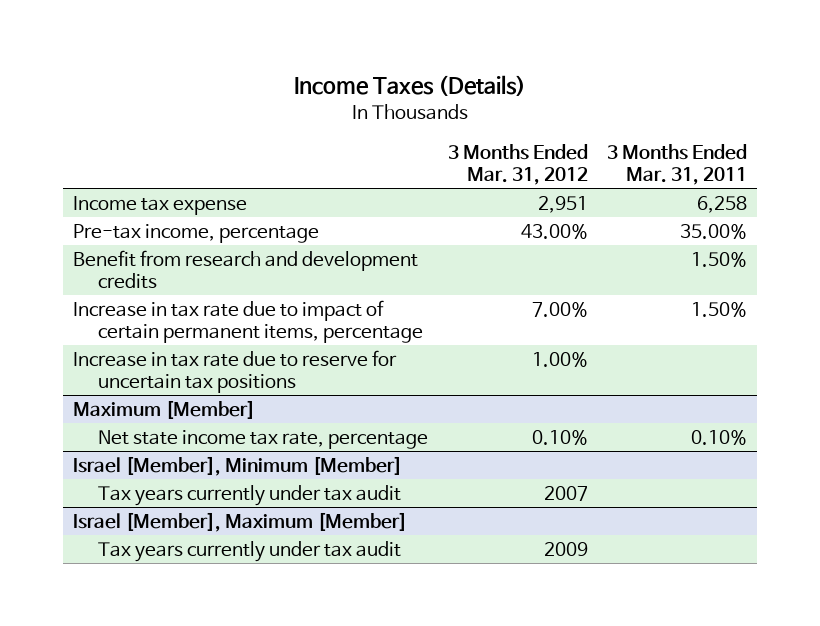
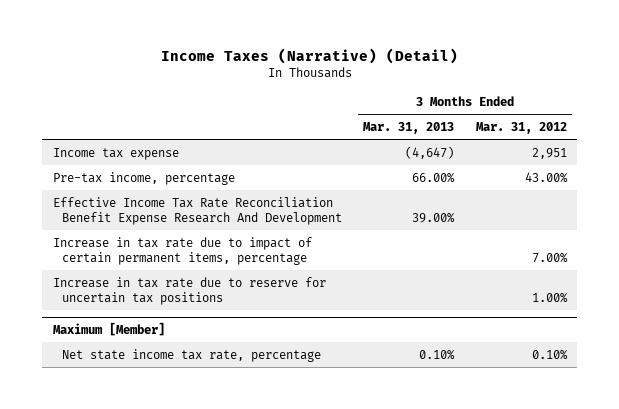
- Income Taxes (Details)
+ Income Taxes (Narrative) (Detail)
- | 3 Months Ended Mar. 31, 2012 | 3 Months Ended Mar. 31, 2011
+ | 3 Months Ended Mar. 31, 2013 | 3 Months Ended Mar. 31, 2012
- Benefit from research and development credits | | 1.50%
+ Effective Income Tax Rate Reconciliation Benefit Expense Research And Development | 39.00% |
- Israel [Member], Minimum [Member]
- Tax years currently under tax audit | 2007 |
- Israel [Member], Maximum [Member]
- Tax years currently under tax audit | 2009 |

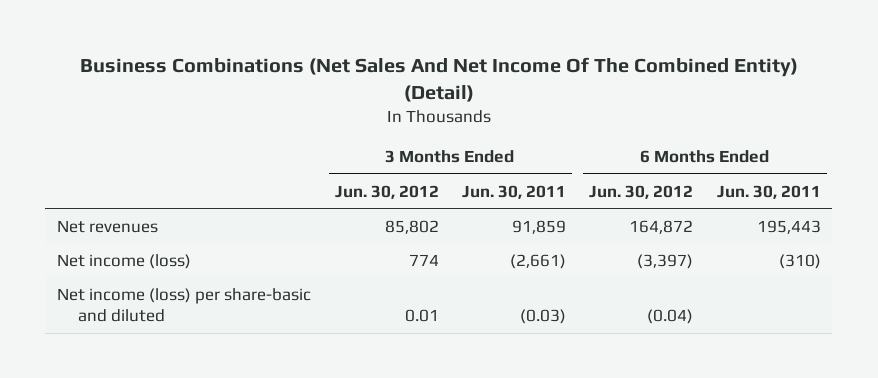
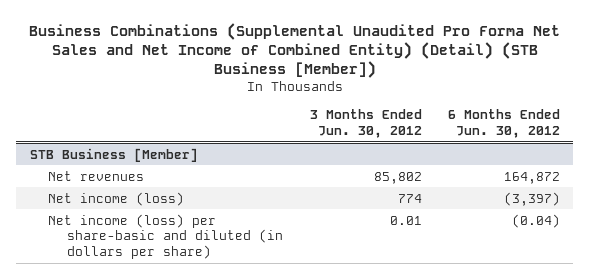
- Business Combinations (Net Sales And Net Income Of The Combined Entity) (Detail)
+ Business Combinations (Supplemental Unaudited Pro Forma Net Sales and Net Income of Combined Entity) (Detail) (STB Business [Member])
- | 3 Months Ended Jun. 30, 2012 | 3 Months Ended Jun. 30, 2011 | 6 Months Ended Jun. 30, 2012 | 6 Months Ended Jun. 30, 2011
+ | 3 Months Ended Jun. 30, 2012 | 6 Months Ended Jun. 30, 2012
+ STB Business [Member]
- Net income (loss) per share-basic and diluted | 0.01 | (0.03) | (0.04) |
+ Net income (loss) per share-basic and diluted (in dollars per share) | 0.01 | (0.04)

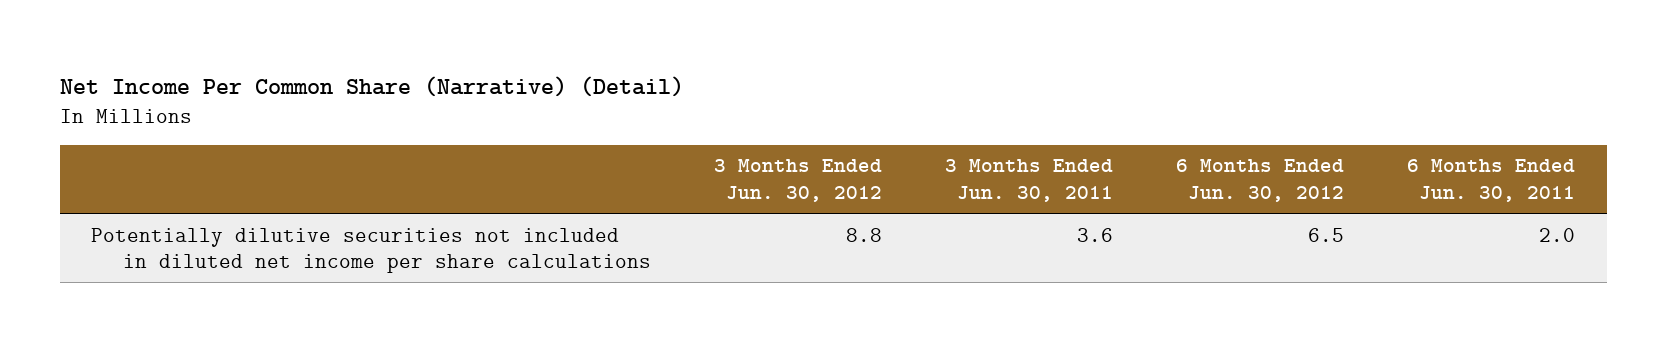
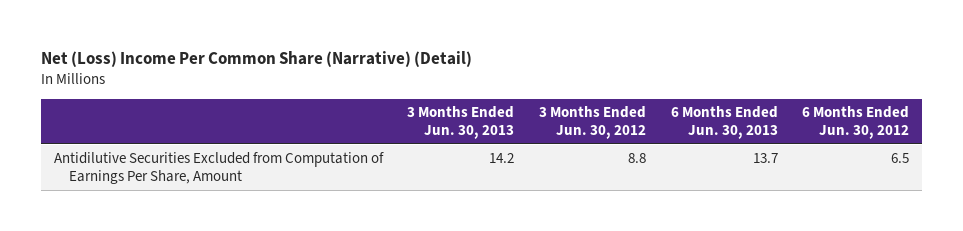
- Net Income Per Common Share (Narrative) (Detail)
+ Net (Loss) Income Per Common Share (Narrative) (Detail)
- | 3 Months Ended Jun. 30, 2012 | 3 Months Ended Jun. 30, 2011 | 6 Months Ended Jun. 30, 2012 | 6 Months Ended Jun. 30, 2011
+ | 3 Months Ended Jun. 30, 2013 | 3 Months Ended Jun. 30, 2012 | 6 Months Ended Jun. 30, 2013 | 6 Months Ended Jun. 30, 2012
- Potentially dilutive securities not included in diluted net income per share calculations | 8.8 | 3.6 | 6.5 | 2.0
+ Antidilutive Securities Excluded from Computation of Earnings Per Share, Amount | 14.2 | 8.8 | 13.7 | 6.5

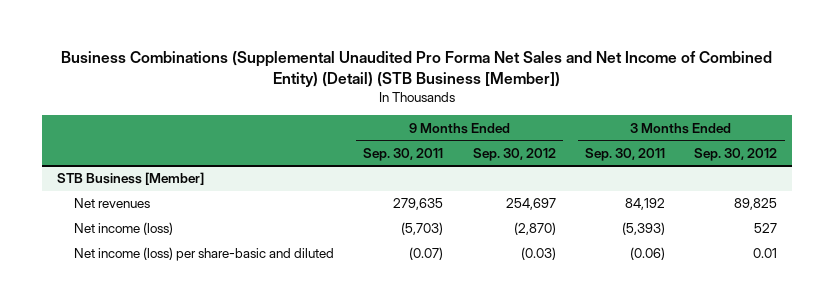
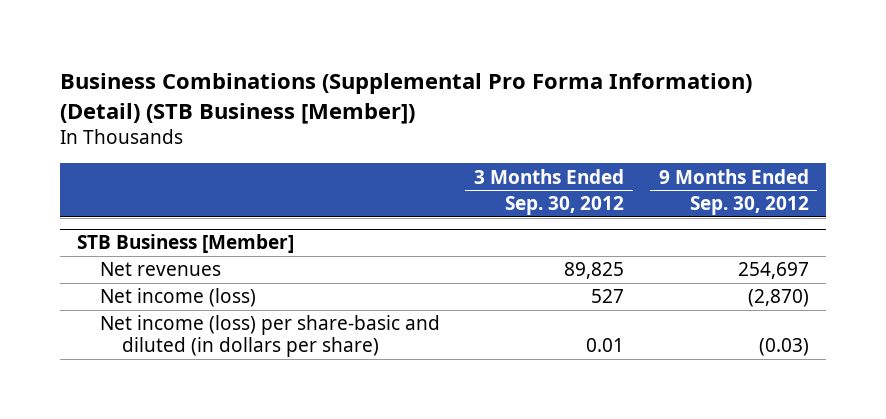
- Business Combinations (Supplemental Unaudited Pro Forma Net Sales and Net Income of Combined Entity) (Detail) (STB Business [Member])
+ Business Combinations (Supplemental Pro Forma Information) (Detail) (STB Business [Member])
- | 9 Months Ended Sep. 30, 2011 | 9 Months Ended Sep. 30, 2012 | 3 Months Ended Sep. 30, 2011 | 3 Months Ended Sep. 30, 2012
+ | 3 Months Ended Sep. 30, 2012 | 9 Months Ended Sep. 30, 2012
@ STB Business [Member]
- Net income (loss) per share-basic and diluted | (0.07) | (0.03) | (0.06) | 0.01
+ Net income (loss) per share-basic and diluted (in dollars per share) | 0.01 | (0.03)

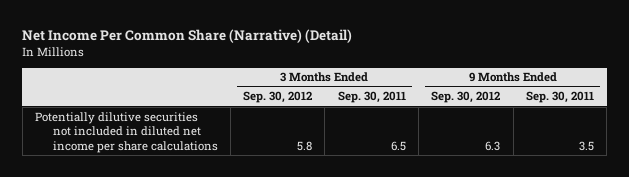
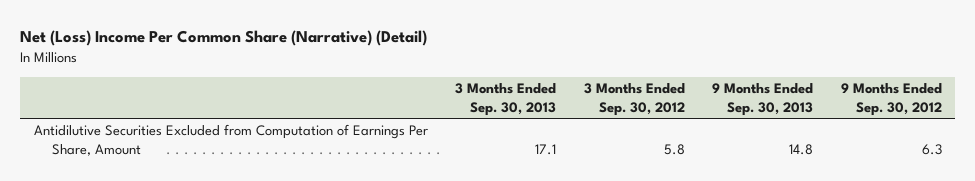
- Net Income Per Common Share (Narrative) (Detail)
+ Net (Loss) Income Per Common Share (Narrative) (Detail)
- | 3 Months Ended Sep. 30, 2012 | 3 Months Ended Sep. 30, 2011 | 9 Months Ended Sep. 30, 2012 | 9 Months Ended Sep. 30, 2011
+ | 3 Months Ended Sep. 30, 2013 | 3 Months Ended Sep. 30, 2012 | 9 Months Ended Sep. 30, 2013 | 9 Months Ended Sep. 30, 2012
- Potentially dilutive securities not included in diluted net income per share calculations | 5.8 | 6.5 | 6.3 | 3.5
+ Antidilutive Securities Excluded from Computation of Earnings Per Share, Amount | 17.1 | 5.8 | 14.8 | 6.3

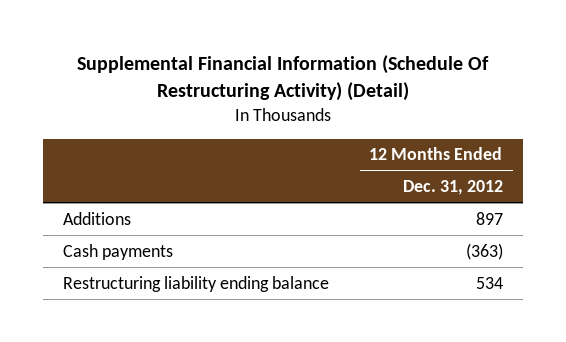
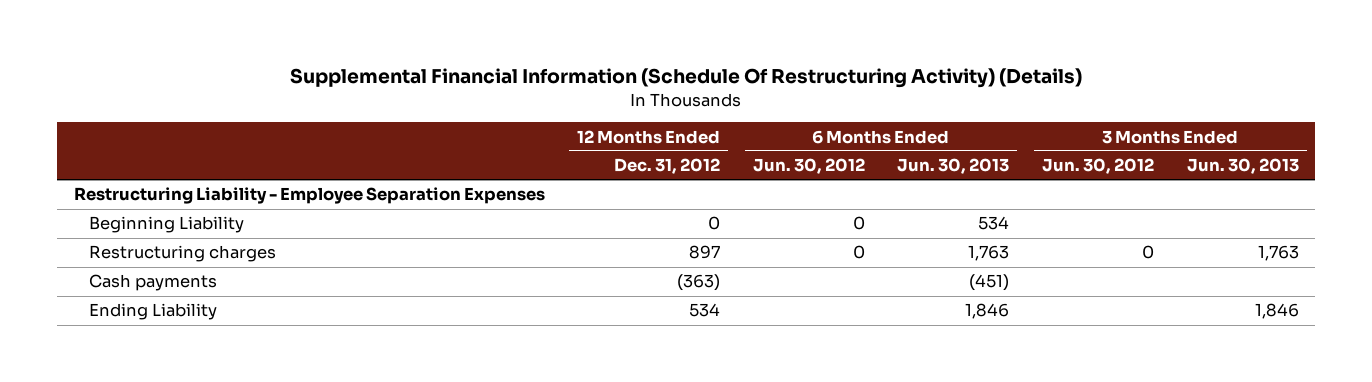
- Supplemental Financial Information (Schedule Of Restructuring Activity) (Detail)
+ Supplemental Financial Information (Schedule Of Restructuring Activity) (Details)
- | 12 Months Ended Dec. 31, 2012
+ | 12 Months Ended Dec. 31, 2012 | 6 Months Ended Jun. 30, 2012 | 6 Months Ended Jun. 30, 2013 | 3 Months Ended Jun. 30, 2012 | 3 Months Ended Jun. 30, 2013
- Additions | 897
+ Restructuring Liability - Employee Separation Expenses
+ Beginning Liability | 0 | 0 | 534 | |
+ Restructuring charges | 897 | 0 | 1,763 | 0 | 1,763
- Restructuring liability ending balance | 534
+ Ending Liability | 534 | | 1,846 | | 1,846

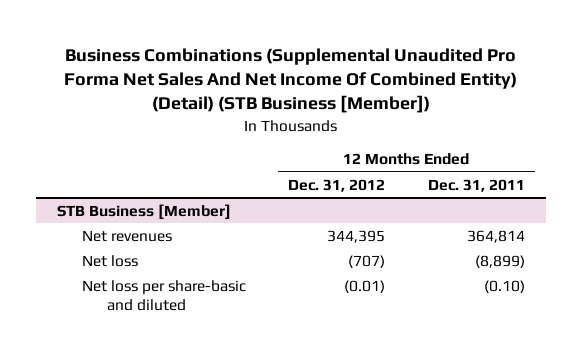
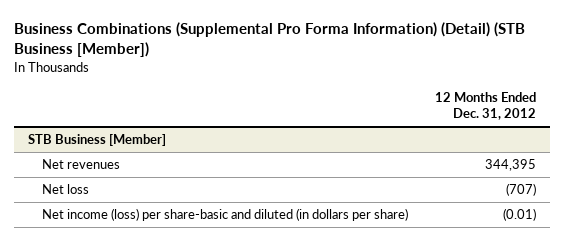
- Business Combinations (Supplemental Unaudited Pro Forma Net Sales And Net Income Of Combined Entity) (Detail) (STB Business [Member])
+ Business Combinations (Supplemental Pro Forma Information) (Detail) (STB Business [Member])
- | 12 Months Ended Dec. 31, 2012 | 12 Months Ended Dec. 31, 2011
+ | 12 Months Ended Dec. 31, 2012
@ STB Business [Member]
- Net loss per share-basic and diluted | (0.01) | (0.10)
+ Net income (loss) per share-basic and diluted (in dollars per share) | (0.01)

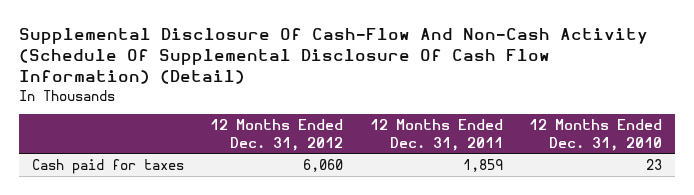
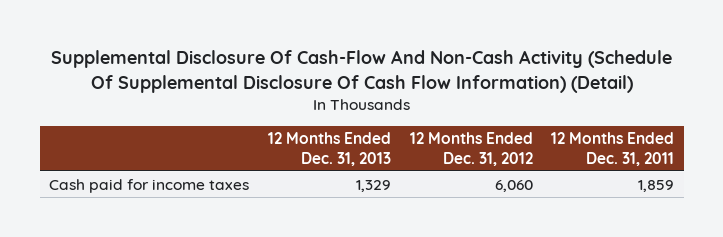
- | 12 Months Ended Dec. 31, 2012 | 12 Months Ended Dec. 31, 2011 | 12 Months Ended Dec. 31, 2010
+ | 12 Months Ended Dec. 31, 2013 | 12 Months Ended Dec. 31, 2012 | 12 Months Ended Dec. 31, 2011
- Cash paid for taxes | 6,060 | 1,859 | 23
+ Cash paid for income taxes | 1,329 | 6,060 | 1,859

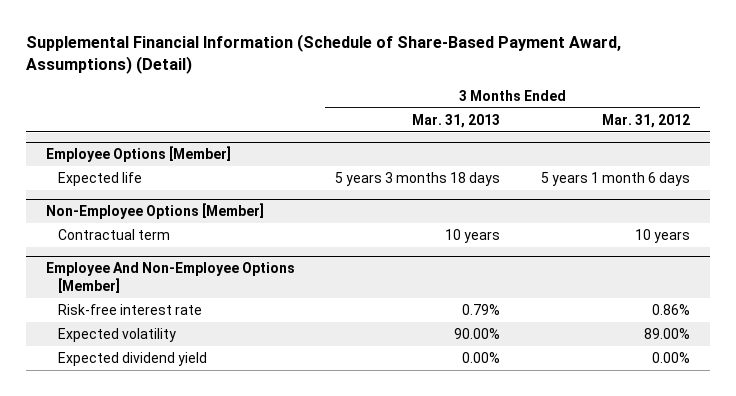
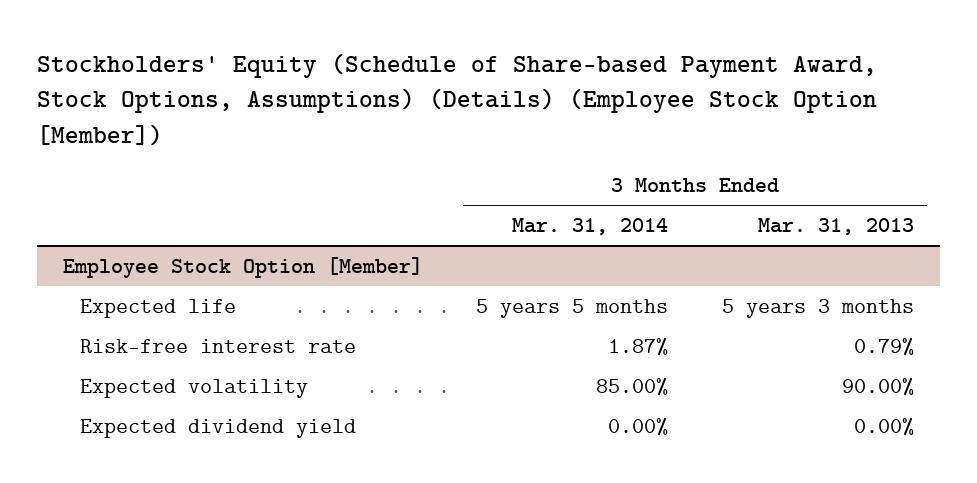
- Supplemental Financial Information (Schedule of Share-Based Payment Award, Assumptions) (Detail)
+ Stockholders' Equity (Schedule of Share-based Payment Award, Stock Options, Assumptions) (Details) (Employee Stock Option [Member])
- | 3 Months Ended Mar. 31, 2013 | 3 Months Ended Mar. 31, 2012
+ | 3 Months Ended Mar. 31, 2014 | 3 Months Ended Mar. 31, 2013
- Employee Options [Member]
- Expected life | 5 years 3 months 18 days | 5 years 1 month 6 days
- Non-Employee Options [Member]
- Contractual term | 10 years | 10 years
- Employee And Non-Employee Options [Member]
+ Employee Stock Option [Member]
+ Expected life | 5 years 5 months | 5 years 3 months

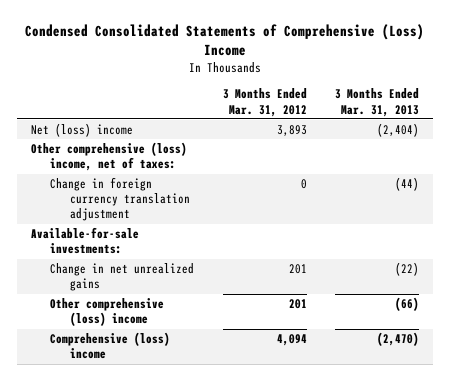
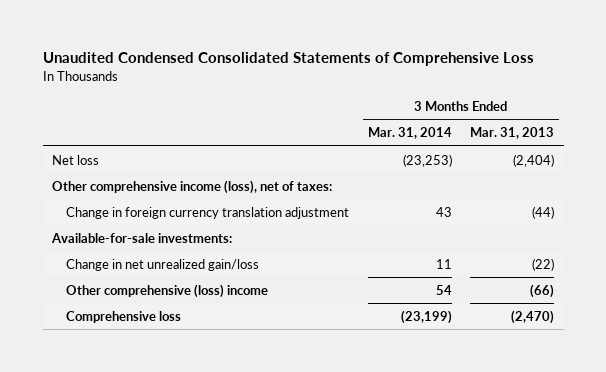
- Condensed Consolidated Statements of Comprehensive (Loss) Income
+ Unaudited Condensed Consolidated Statements of Comprehensive Loss
- | 3 Months Ended Mar. 31, 2012 | 3 Months Ended Mar. 31, 2013
+ | 3 Months Ended Mar. 31, 2014 | 3 Months Ended Mar. 31, 2013
- Net (loss) income | 3,893 | (2,404)
- Other comprehensive (loss) income, net of taxes:
+ Net loss | (23,253) | (2,404)
+ Other comprehensive income (loss), net of taxes:
- Change in net unrealized gains | 201 | (22)
+ Change in net unrealized gain/loss | 11 | (22)
- Comprehensive (loss) income | 4,094 | (2,470)
+ Comprehensive loss | (23,199) | (2,470)

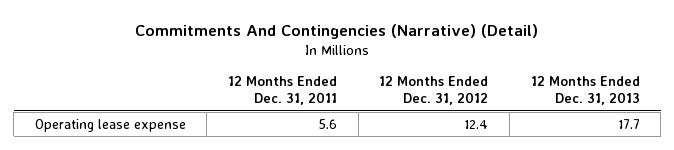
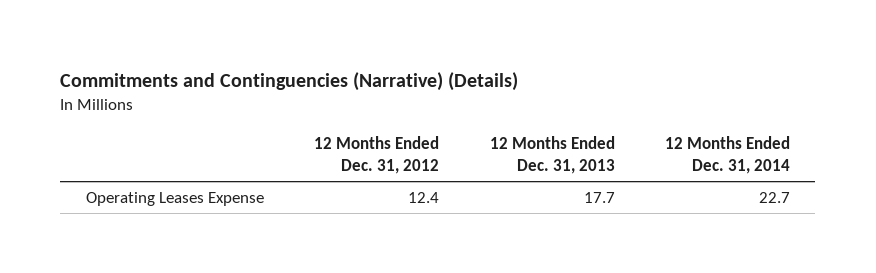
- Commitments And Contingencies (Narrative) (Detail)
+ Commitments and Continguencies (Narrative) (Details)
- | 12 Months Ended Dec. 31, 2011 | 12 Months Ended Dec. 31, 2012 | 12 Months Ended Dec. 31, 2013
+ | 12 Months Ended Dec. 31, 2012 | 12 Months Ended Dec. 31, 2013 | 12 Months Ended Dec. 31, 2014
- Operating lease expense | 5.6 | 12.4 | 17.7
+ Operating Leases Expense | 12.4 | 17.7 | 22.7

